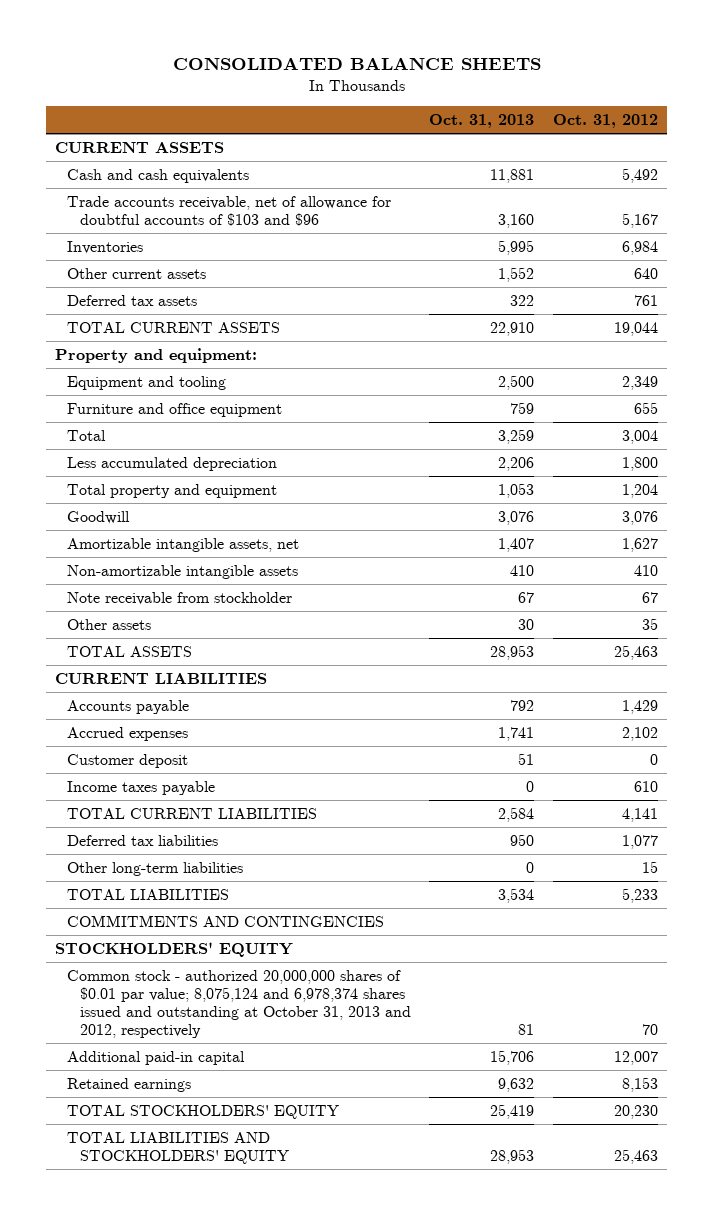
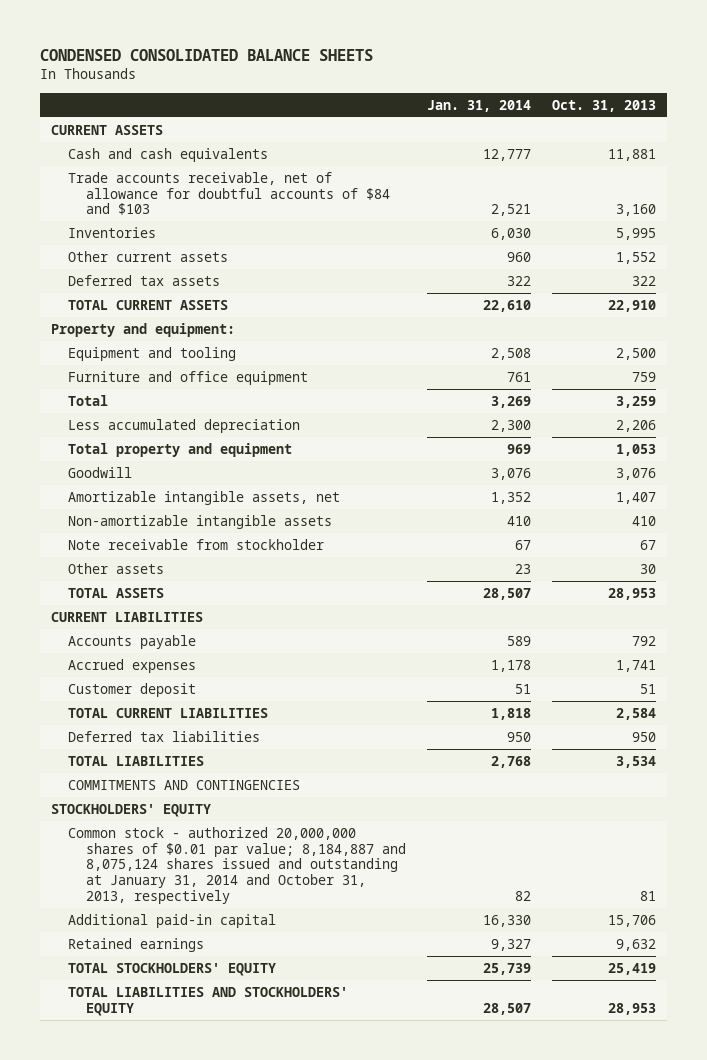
- CONSOLIDATED BALANCE SHEETS
+ CONDENSED CONSOLIDATED BALANCE SHEETS
- | Oct. 31, 2013 | Oct. 31, 2012
+ | Jan. 31, 2014 | Oct. 31, 2013
- Trade accounts receivable, net of allowance for doubtful accounts of $103 and $96 | 3,160 | 5,167
+ Trade accounts receivable, net of allowance for doubtful accounts of $84 and $103 | 2,521 | 3,160
- Income taxes payable | 0 | 610
- Other long-term liabilities | 0 | 15
- Common stock - authorized 20,000,000 shares of $0.01 par value; 8,075,124 and 6,978,374 shares issued and outstanding at October 31, 2013 and 2012, respectively | 81 | 70
+ Common stock - authorized 20,000,000 shares of $0.01 par value; 8,184,887 and 8,075,124 shares issued and outstanding at January 31, 2014 and October 31, 2013, respectively | 82 | 81

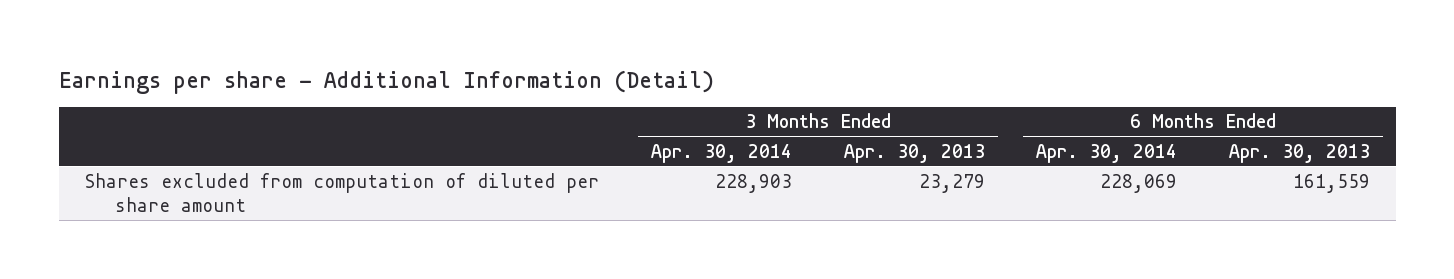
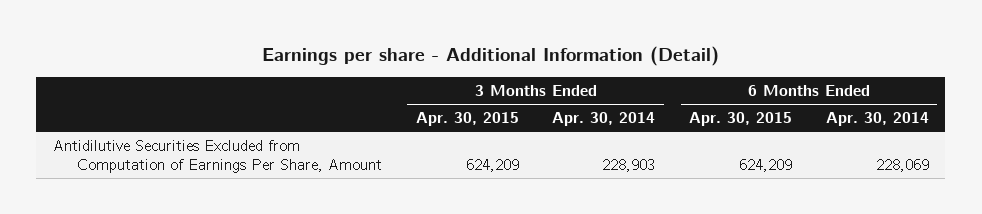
- | 3 Months Ended Apr. 30, 2014 | 3 Months Ended Apr. 30, 2013 | 6 Months Ended Apr. 30, 2014 | 6 Months Ended Apr. 30, 2013
+ | 3 Months Ended Apr. 30, 2015 | 3 Months Ended Apr. 30, 2014 | 6 Months Ended Apr. 30, 2015 | 6 Months Ended Apr. 30, 2014
- Shares excluded from computation of diluted per share amount | 228,903 | 23,279 | 228,069 | 161,559
+ Antidilutive Securities Excluded from Computation of Earnings Per Share, Amount | 624,209 | 228,903 | 624,209 | 228,069

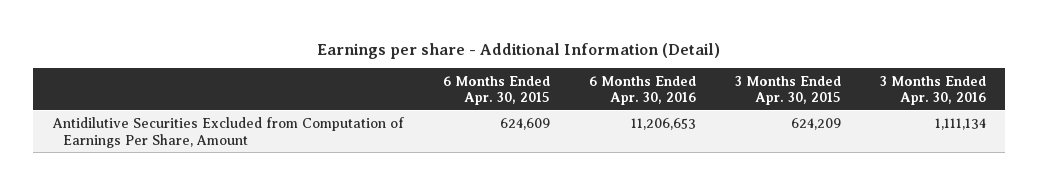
- | 3 Months Ended Apr. 30, 2015 | 3 Months Ended Apr. 30, 2014 | 6 Months Ended Apr. 30, 2015 | 6 Months Ended Apr. 30, 2014
+ | 6 Months Ended Apr. 30, 2015 | 6 Months Ended Apr. 30, 2016 | 3 Months Ended Apr. 30, 2015 | 3 Months Ended Apr. 30, 2016
- Antidilutive Securities Excluded from Computation of Earnings Per Share, Amount | 624,209 | 228,903 | 624,209 | 228,069
+ Antidilutive Securities Excluded from Computation of Earnings Per Share, Amount | 624,609 | 11,206,653 | 624,209 | 1,111,134

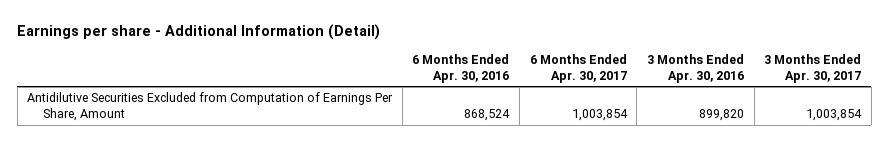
- | 6 Months Ended Apr. 30, 2015 | 6 Months Ended Apr. 30, 2016 | 3 Months Ended Apr. 30, 2015 | 3 Months Ended Apr. 30, 2016
+ | 6 Months Ended Apr. 30, 2016 | 6 Months Ended Apr. 30, 2017 | 3 Months Ended Apr. 30, 2016 | 3 Months Ended Apr. 30, 2017
- Antidilutive Securities Excluded from Computation of Earnings Per Share, Amount | 624,609 | 11,206,653 | 624,209 | 1,111,134
+ Antidilutive Securities Excluded from Computation of Earnings Per Share, Amount | 868,524 | 1,003,854 | 899,820 | 1,003,854

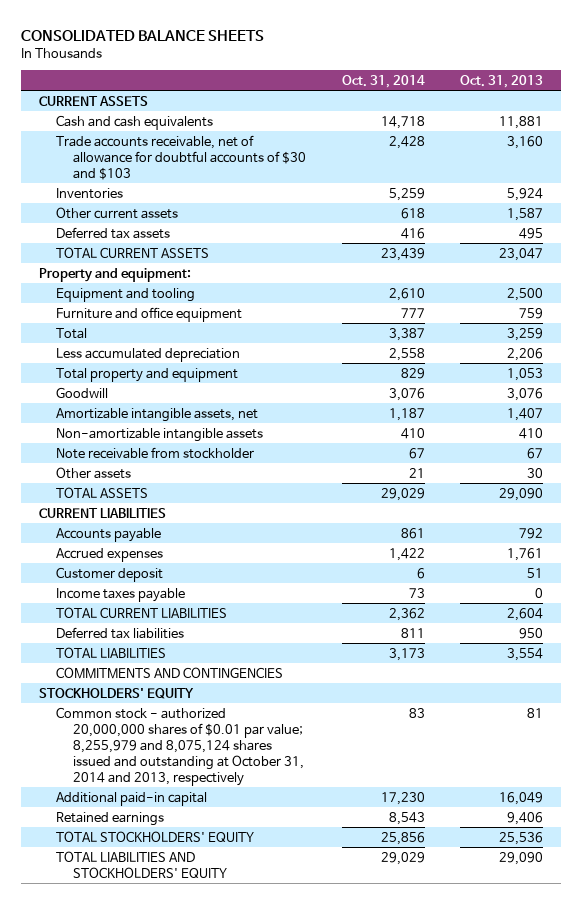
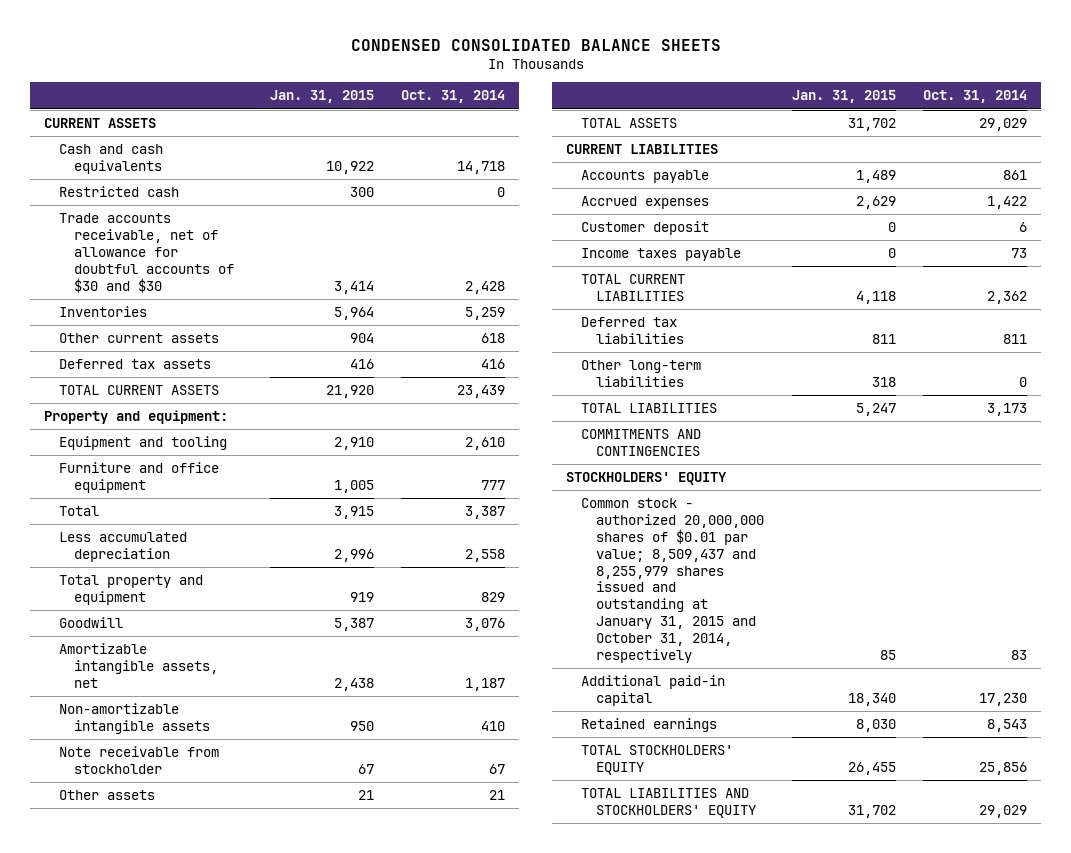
- CONSOLIDATED BALANCE SHEETS
+ CONDENSED CONSOLIDATED BALANCE SHEETS
- | Oct. 31, 2014 | Oct. 31, 2013
+ | Jan. 31, 2015 | Oct. 31, 2014
- Trade accounts receivable, net of allowance for doubtful accounts of $30 and $103 | 2,428 | 3,160
+ Restricted cash | 300 | 0
+ Trade accounts receivable, net of allowance for doubtful accounts of $30 and $30 | 3,414 | 2,428
+ Other long-term liabilities | 318 | 0
- Common stock - authorized 20,000,000 shares of $0.01 par value; 8,255,979 and 8,075,124 shares issued and outstanding at October 31, 2014 and 2013, respectively | 83 | 81
+ Common stock - authorized 20,000,000 shares of $0.01 par value; 8,509,437 and 8,255,979 shares issued and outstanding at January 31, 2015 and October 31, 2014, respectively | 85 | 83

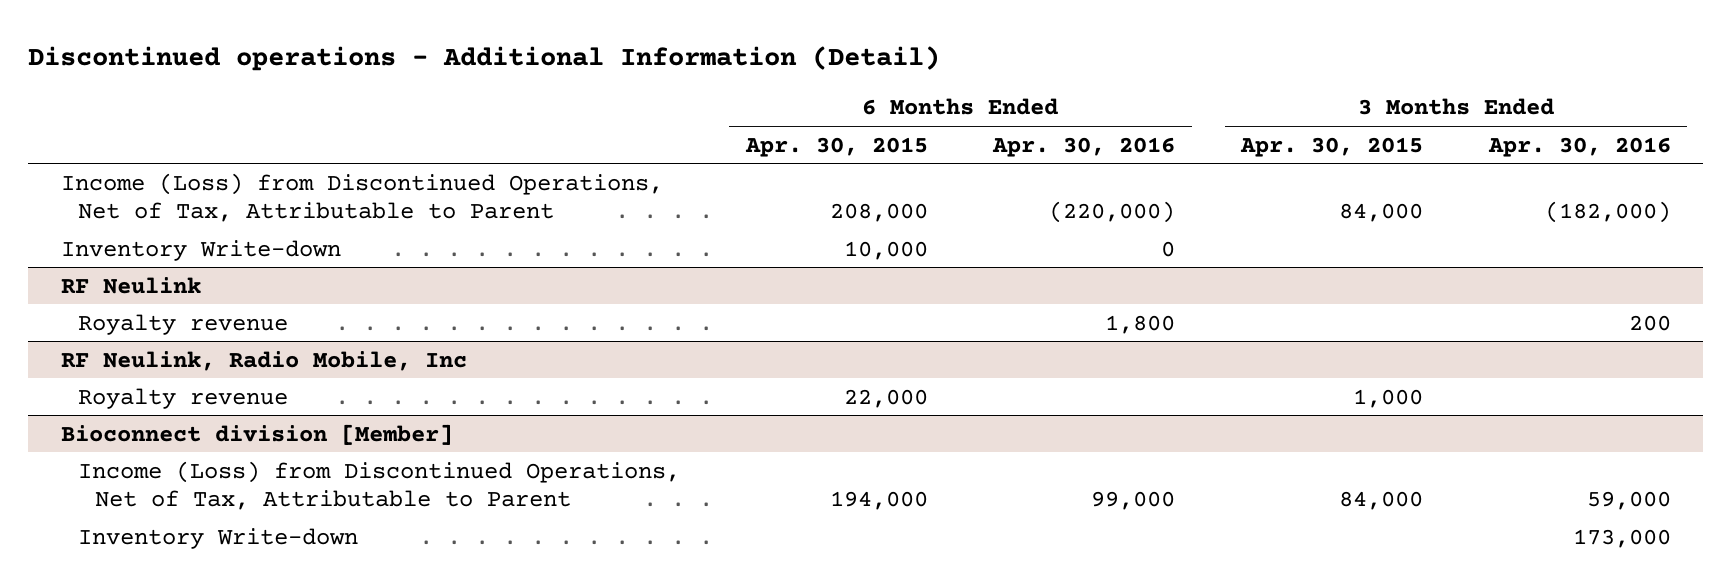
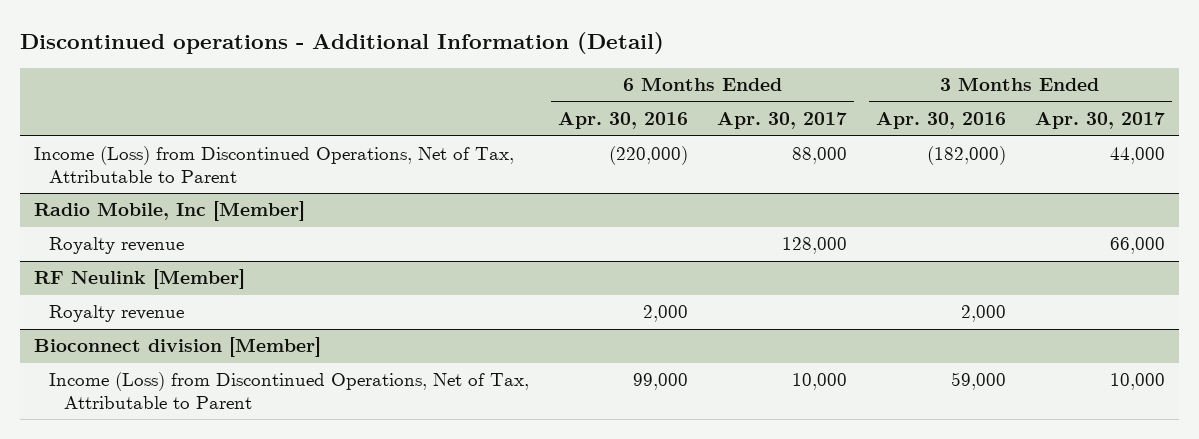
- | 6 Months Ended Apr. 30, 2015 | 6 Months Ended Apr. 30, 2016 | 3 Months Ended Apr. 30, 2015 | 3 Months Ended Apr. 30, 2016
+ | 6 Months Ended Apr. 30, 2016 | 6 Months Ended Apr. 30, 2017 | 3 Months Ended Apr. 30, 2016 | 3 Months Ended Apr. 30, 2017
- Inventory Write-down | 10,000 | 0 | |
- RF Neulink
- Royalty revenue | | 1,800 | | 200
- RF Neulink, Radio Mobile, Inc
+ Radio Mobile, Inc [Member]
+ RF Neulink [Member]
+ Royalty revenue | 2,000 | | 2,000 |
@ Bioconnect division [Member]
- Inventory Write-down | | | | 173,000

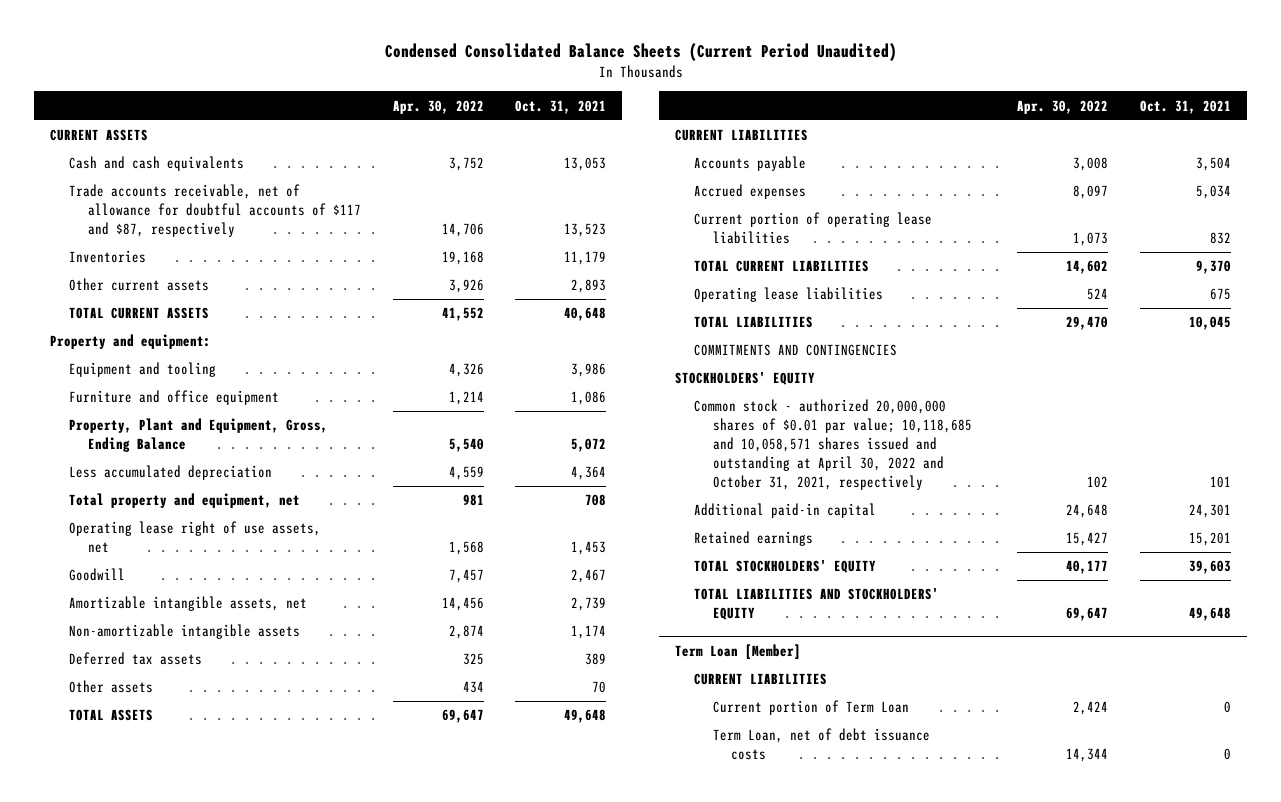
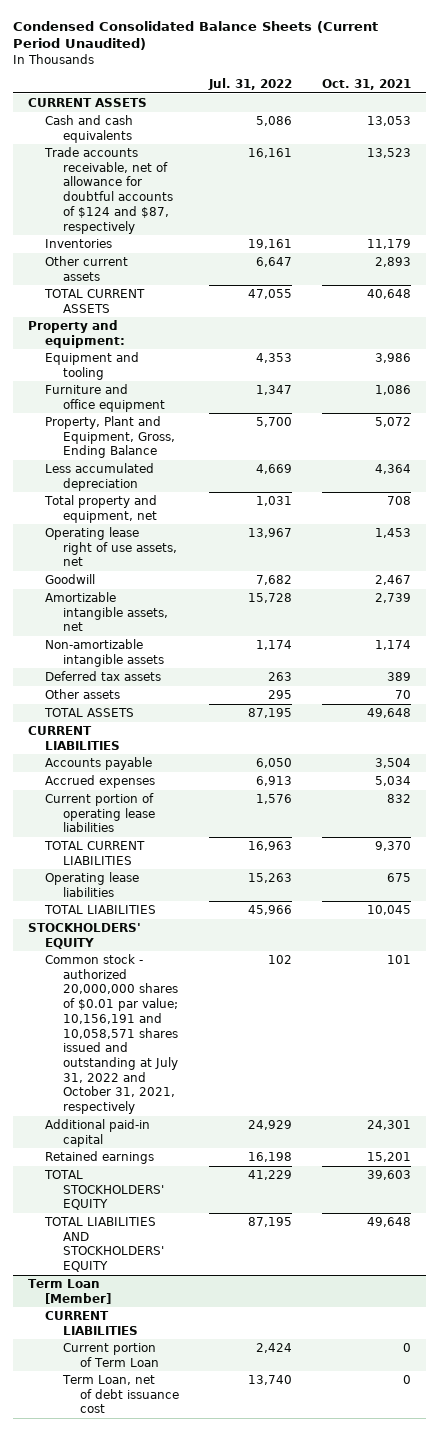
- | Apr. 30, 2022 | Oct. 31, 2021
+ | Jul. 31, 2022 | Oct. 31, 2021
- Trade accounts receivable, net of allowance for doubtful accounts of $117 and $87, respectively | 14,706 | 13,523
+ Trade accounts receivable, net of allowance for doubtful accounts of $124 and $87, respectively | 16,161 | 13,523
- COMMITMENTS AND CONTINGENCIES
- Common stock - authorized 20,000,000 shares of $0.01 par value; 10,118,685 and 10,058,571 shares issued and outstanding at April 30, 2022 and October 31, 2021, respectively | 102 | 101
+ Common stock - authorized 20,000,000 shares of $0.01 par value; 10,156,191 and 10,058,571 shares issued and outstanding at July 31, 2022 and October 31, 2021, respectively | 102 | 101
@ Term Loan [Member]
- Term Loan, net of debt issuance costs | 14,344 | 0
+ Term Loan, net of debt issuance cost | 13,740 | 0

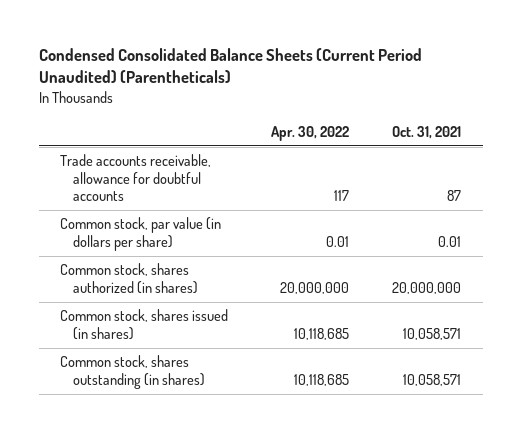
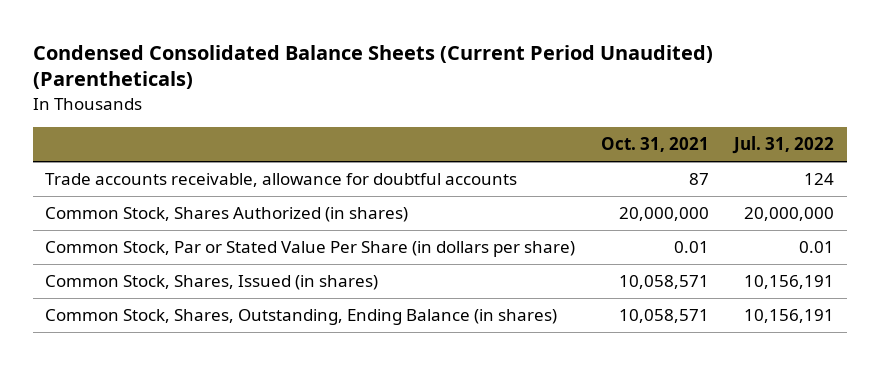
- | Apr. 30, 2022 | Oct. 31, 2021
+ | Oct. 31, 2021 | Jul. 31, 2022
- Common stock, par value (in dollars per share) | 0.01 | 0.01
- Common stock, shares authorized (in shares) | 20,000,000 | 20,000,000
- Common stock, shares issued (in shares) | 10,118,685 | 10,058,571
- Common stock, shares outstanding (in shares) | 10,118,685 | 10,058,571
+ Common Stock, Shares Authorized (in shares) | 20,000,000 | 20,000,000
+ Common Stock, Par or Stated Value Per Share (in dollars per share) | 0.01 | 0.01
+ Common Stock, Shares, Issued (in shares) | 10,058,571 | 10,156,191
+ Common Stock, Shares, Outstanding, Ending Balance (in shares) | 10,058,571 | 10,156,191

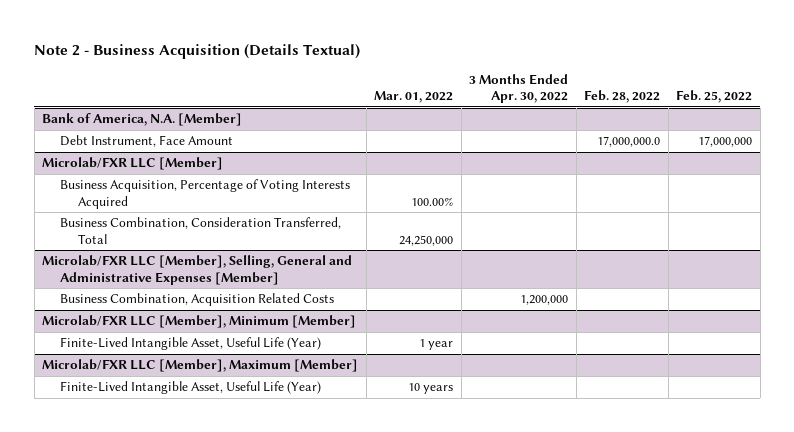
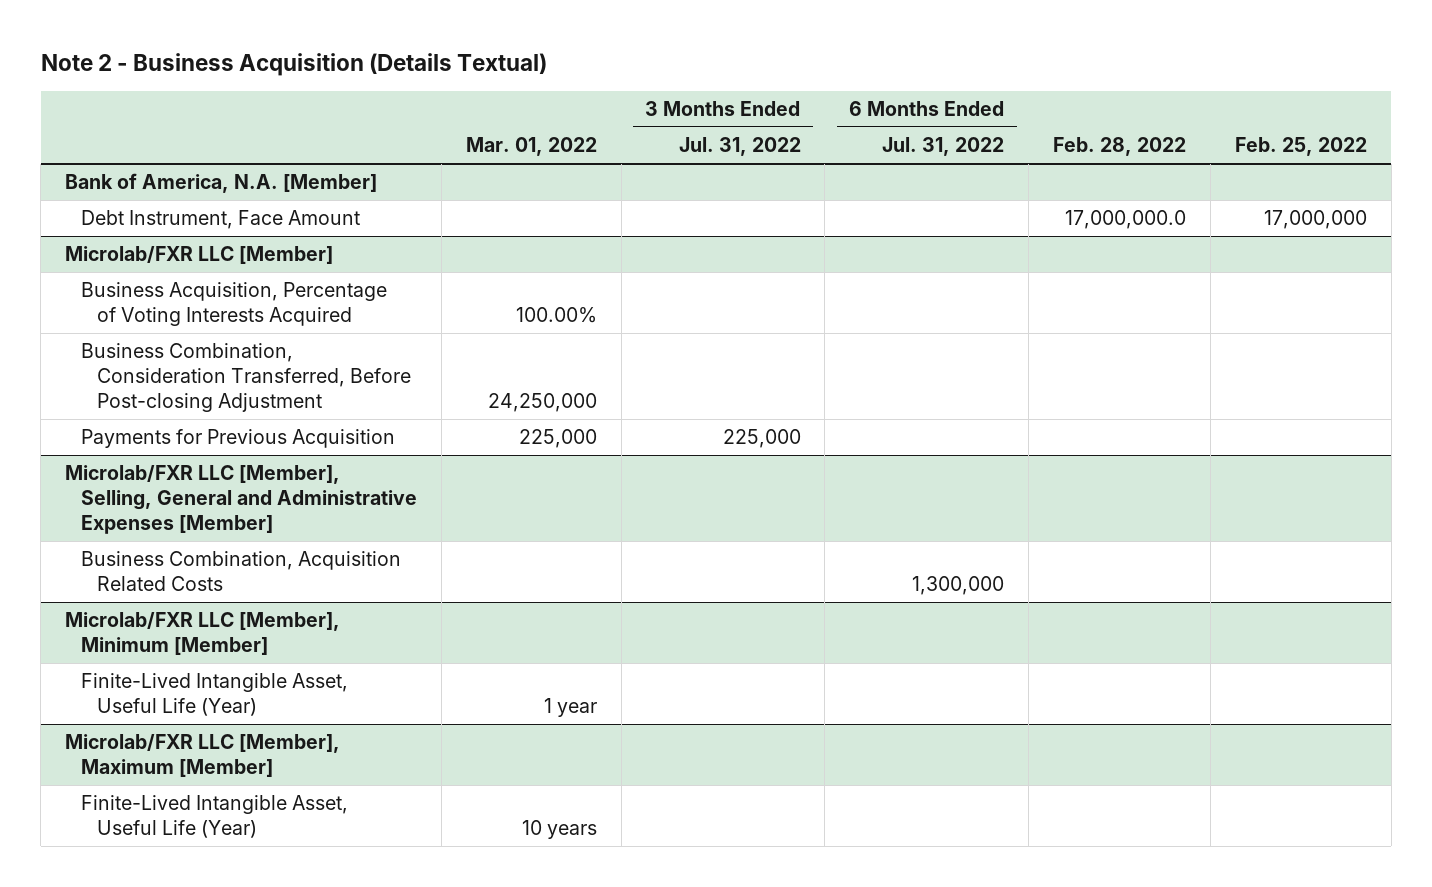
- | Mar. 01, 2022 | 3 Months Ended Apr. 30, 2022 | Feb. 28, 2022 | Feb. 25, 2022
+ | Mar. 01, 2022 | 3 Months Ended Jul. 31, 2022 | 6 Months Ended Jul. 31, 2022 | Feb. 28, 2022 | Feb. 25, 2022
@ Microlab/FXR LLC [Member]
- Business Combination, Consideration Transferred, Total | 24,250,000 | | |
+ Business Combination, Consideration Transferred, Before Post-closing Adjustment | 24,250,000 | | | |
+ Payments for Previous Acquisition | 225,000 | 225,000 | | |

